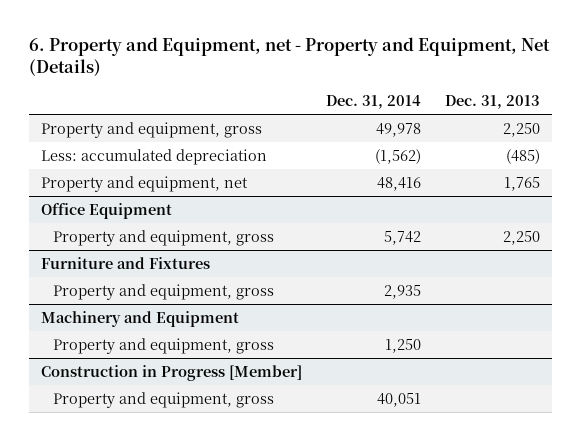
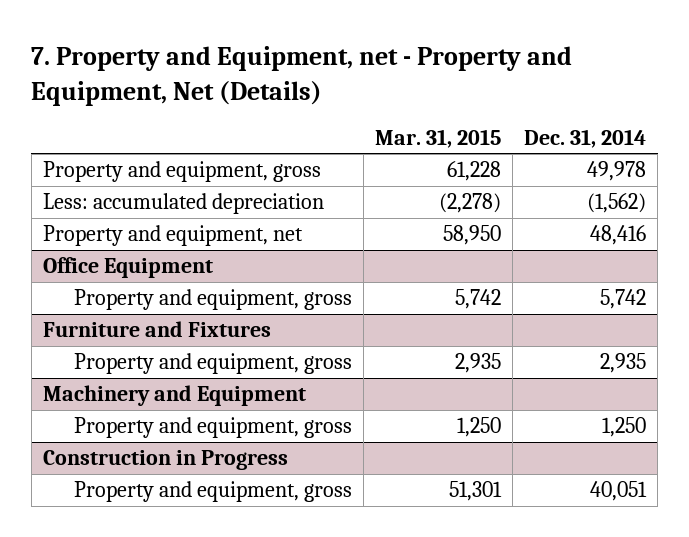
- 6. Property and Equipment, net - Property and Equipment, Net (Details)
+ 7. Property and Equipment, net - Property and Equipment, Net (Details)
- | Dec. 31, 2014 | Dec. 31, 2013
+ | Mar. 31, 2015 | Dec. 31, 2014
- Construction in Progress [Member]
+ Construction in Progress

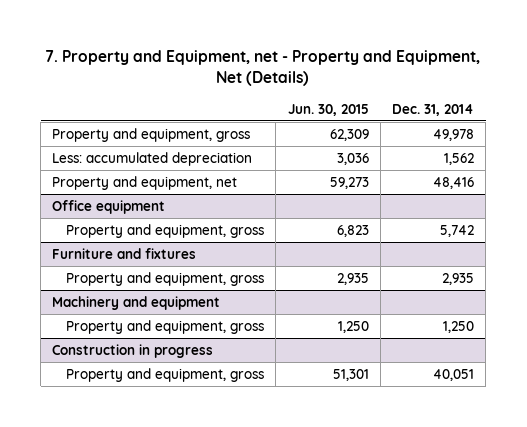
- | Mar. 31, 2015 | Dec. 31, 2014
+ | Jun. 30, 2015 | Dec. 31, 2014
- Less: accumulated depreciation | (2,278) | (1,562)
+ Less: accumulated depreciation | 3,036 | 1,562
- Office Equipment
+ Office equipment
- Furniture and Fixtures
+ Furniture and fixtures
- Machinery and Equipment
+ Machinery and equipment
- Construction in Progress
+ Construction in progress

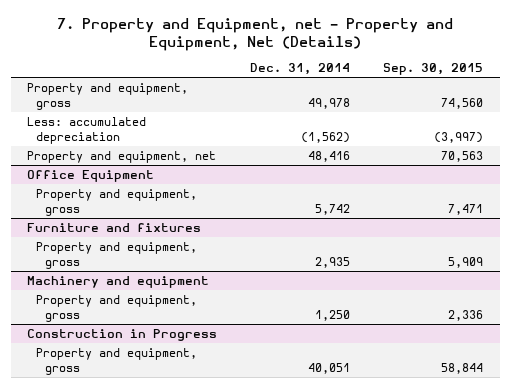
- | Jun. 30, 2015 | Dec. 31, 2014
+ | Dec. 31, 2014 | Sep. 30, 2015
- Less: accumulated depreciation | 3,036 | 1,562
+ Less: accumulated depreciation | (1,562) | (3,997)
- Office equipment
+ Office Equipment
- Construction in progress
+ Construction in Progress

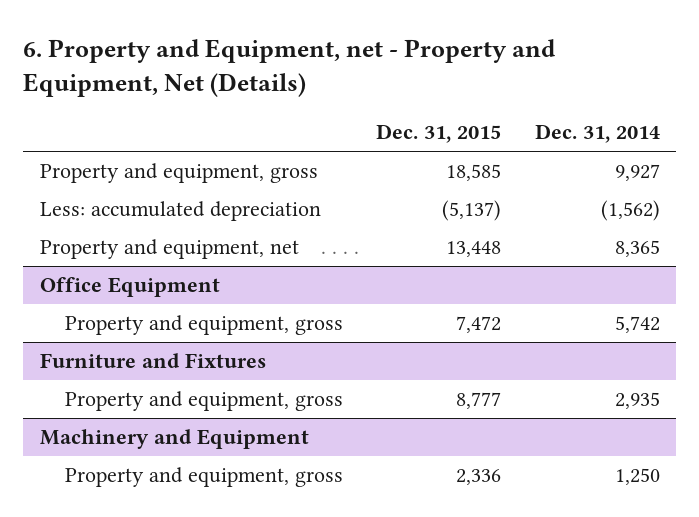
- 7. Property and Equipment, net - Property and Equipment, Net (Details)
+ 6. Property and Equipment, net - Property and Equipment, Net (Details)
- | Dec. 31, 2014 | Sep. 30, 2015
+ | Dec. 31, 2015 | Dec. 31, 2014
- Property and equipment, gross | 49,978 | 74,560
+ Property and equipment, gross | 18,585 | 9,927
- Property and equipment, net | 48,416 | 70,563
+ Property and equipment, net | 13,448 | 8,365
- Furniture and fixtures
+ Furniture and Fixtures
- Machinery and equipment
+ Machinery and Equipment
- Construction in Progress
- Property and equipment, gross | 40,051 | 58,844

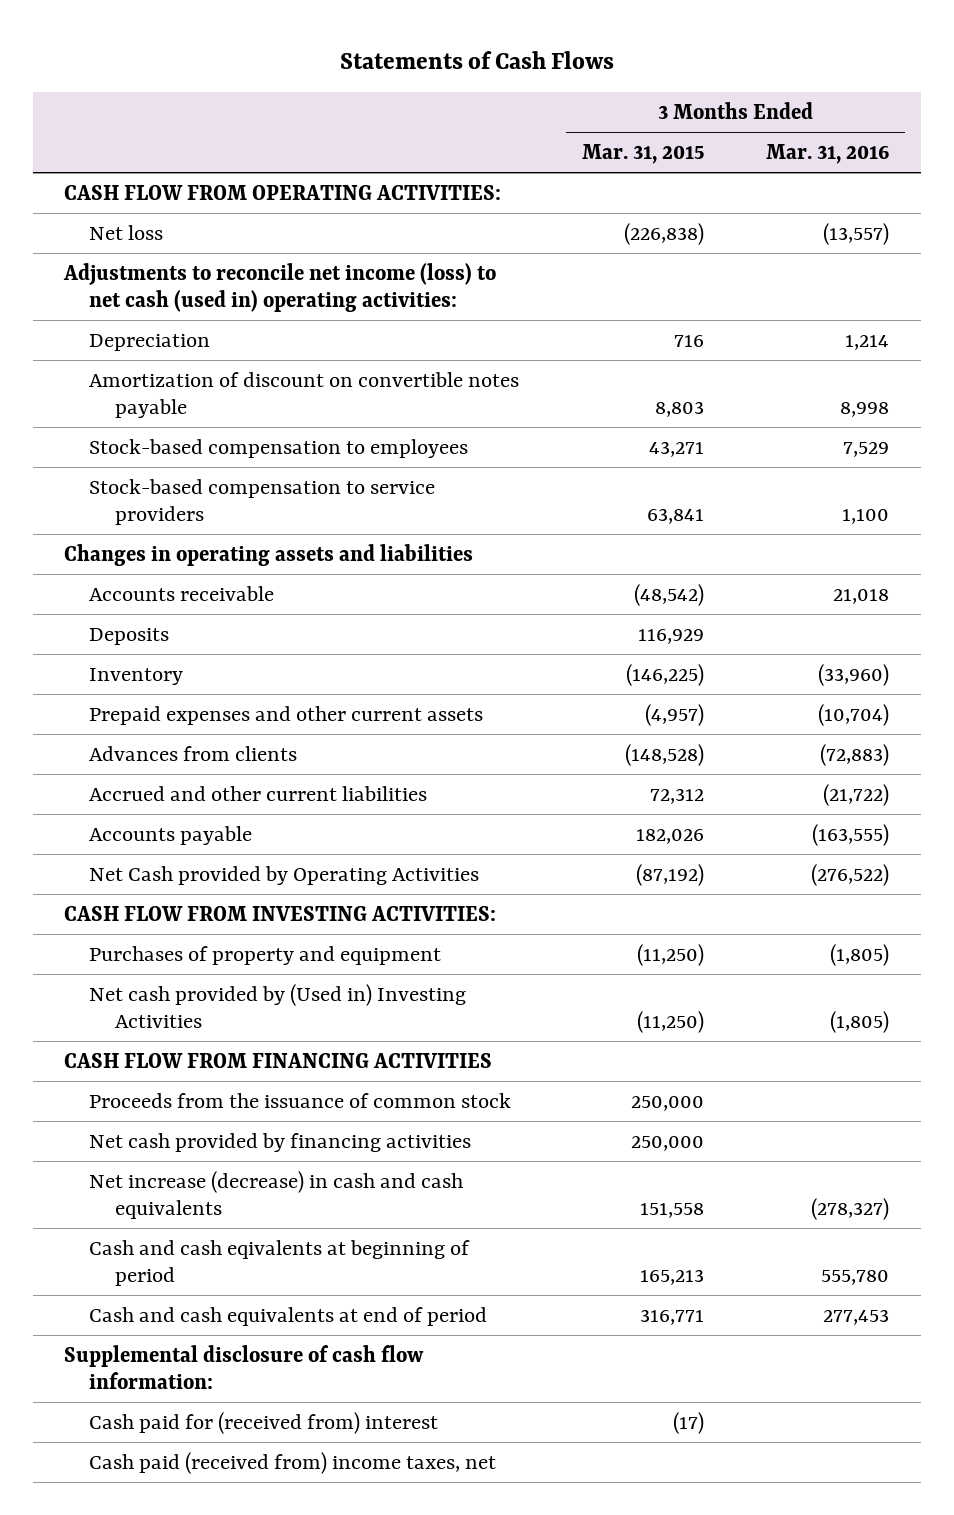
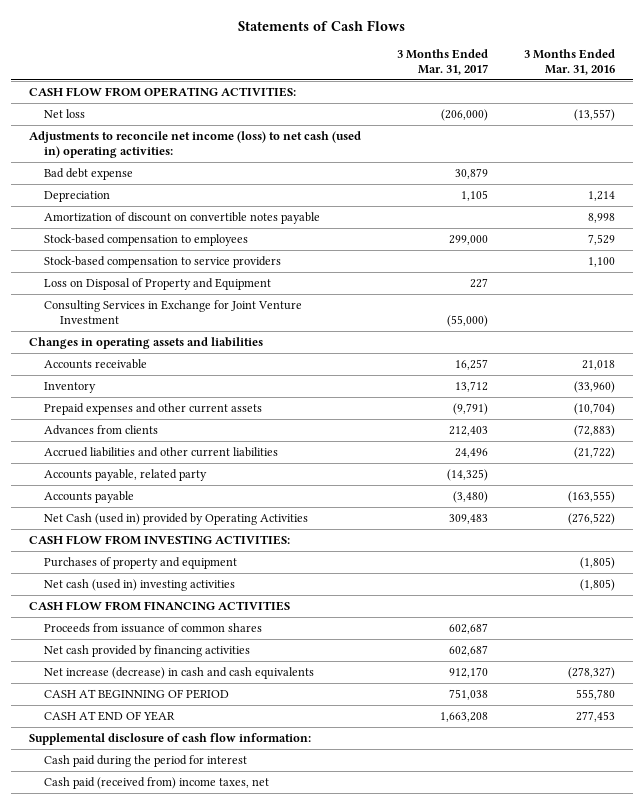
- | 3 Months Ended Mar. 31, 2015 | 3 Months Ended Mar. 31, 2016
+ | 3 Months Ended Mar. 31, 2017 | 3 Months Ended Mar. 31, 2016
+ Bad debt expense | 30,879 |
+ Loss on Disposal of Property and Equipment | 227 |
+ Consulting Services in Exchange for Joint Venture Investment | (55,000) |
- Deposits | 116,929 |
- Accrued and other current liabilities | 72,312 | (21,722)
+ Accrued liabilities and other current liabilities | 24,496 | (21,722)
+ Accounts payable, related party | (14,325) |
- Net Cash provided by Operating Activities | (87,192) | (276,522)
+ Net Cash (used in) provided by Operating Activities | 309,483 | (276,522)
- Net cash provided by (Used in) Investing Activities | (11,250) | (1,805)
+ Net cash (used in) investing activities | | (1,805)
- Proceeds from the issuance of common stock | 250,000 |
+ Proceeds from issuance of common shares | 602,687 |
- Cash and cash eqivalents at beginning of period | 165,213 | 555,780
- Cash and cash equivalents at end of period | 316,771 | 277,453
+ CASH AT BEGINNING OF PERIOD | 751,038 | 555,780
+ CASH AT END OF YEAR | 1,663,208 | 277,453
- Cash paid for (received from) interest | (17) |
+ Cash paid during the period for interest

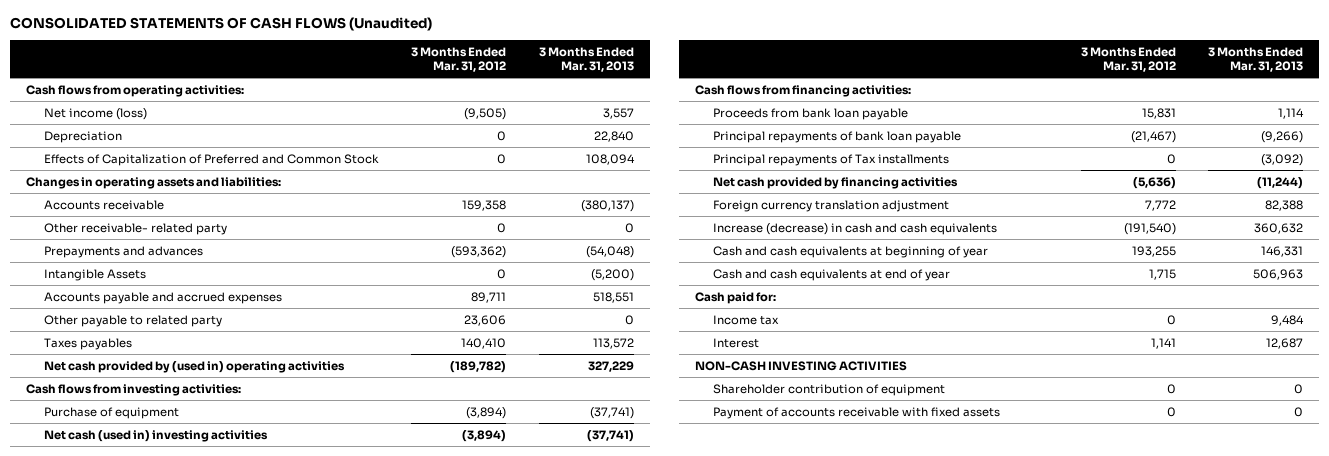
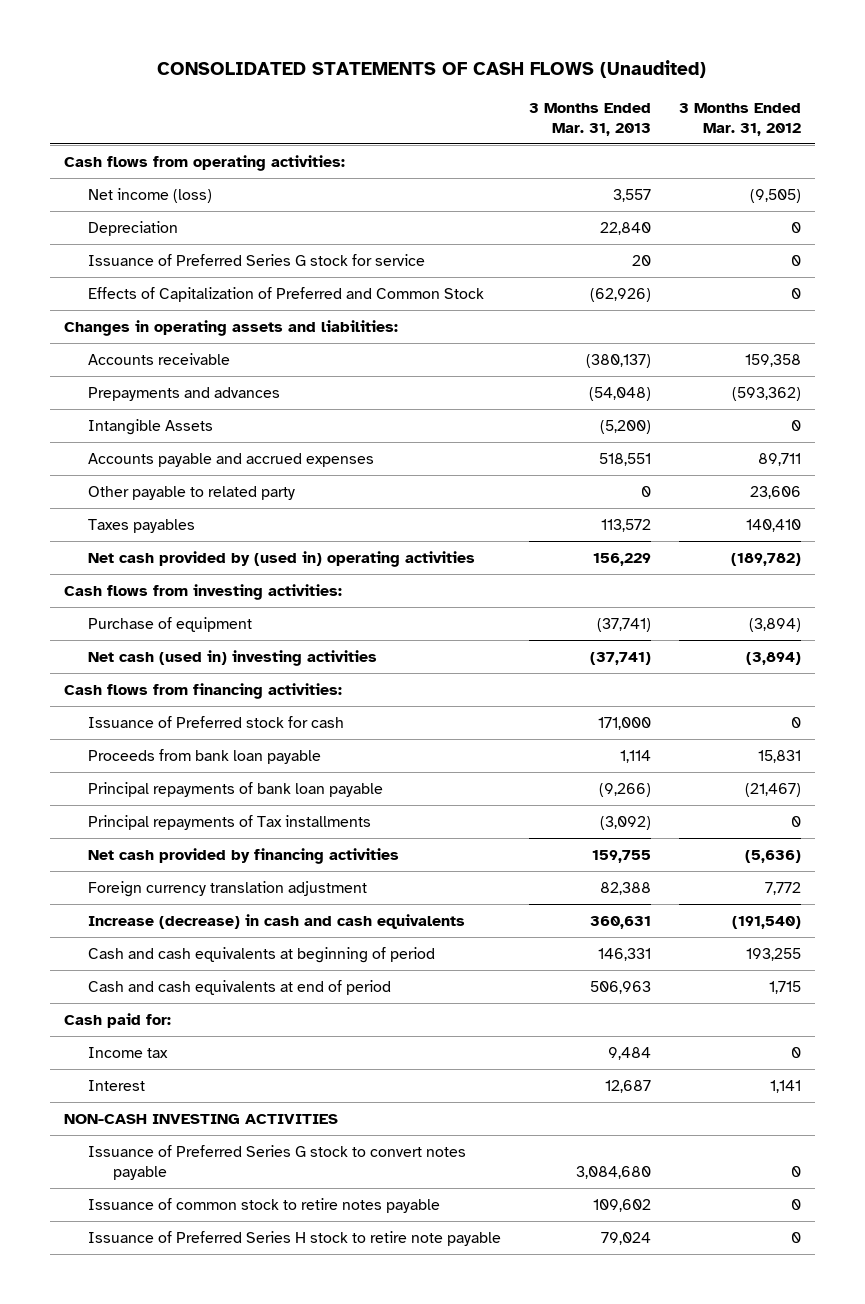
- | 3 Months Ended Mar. 31, 2012 | 3 Months Ended Mar. 31, 2013
+ | 3 Months Ended Mar. 31, 2013 | 3 Months Ended Mar. 31, 2012
- Effects of Capitalization of Preferred and Common Stock | 0 | 108,094
+ Issuance of Preferred Series G stock for service | 20 | 0
+ Effects of Capitalization of Preferred and Common Stock | (62,926) | 0
- Other receivable- related party | 0 | 0
- Net cash provided by (used in) operating activities | (189,782) | 327,229
+ Net cash provided by (used in) operating activities | 156,229 | (189,782)
+ Issuance of Preferred stock for cash | 171,000 | 0
- Net cash provided by financing activities | (5,636) | (11,244)
+ Net cash provided by financing activities | 159,755 | (5,636)
- Increase (decrease) in cash and cash equivalents | (191,540) | 360,632
- Cash and cash equivalents at beginning of year | 193,255 | 146,331
- Cash and cash equivalents at end of year | 1,715 | 506,963
+ Increase (decrease) in cash and cash equivalents | 360,631 | (191,540)
+ Cash and cash equivalents at beginning of period | 146,331 | 193,255
+ Cash and cash equivalents at end of period | 506,963 | 1,715
- Shareholder contribution of equipment | 0 | 0
- Payment of accounts receivable with fixed assets | 0 | 0
+ Issuance of Preferred Series G stock to convert notes payable | 3,084,680 | 0
+ Issuance of common stock to retire notes payable | 109,602 | 0
+ Issuance of Preferred Series H stock to retire note payable | 79,024 | 0

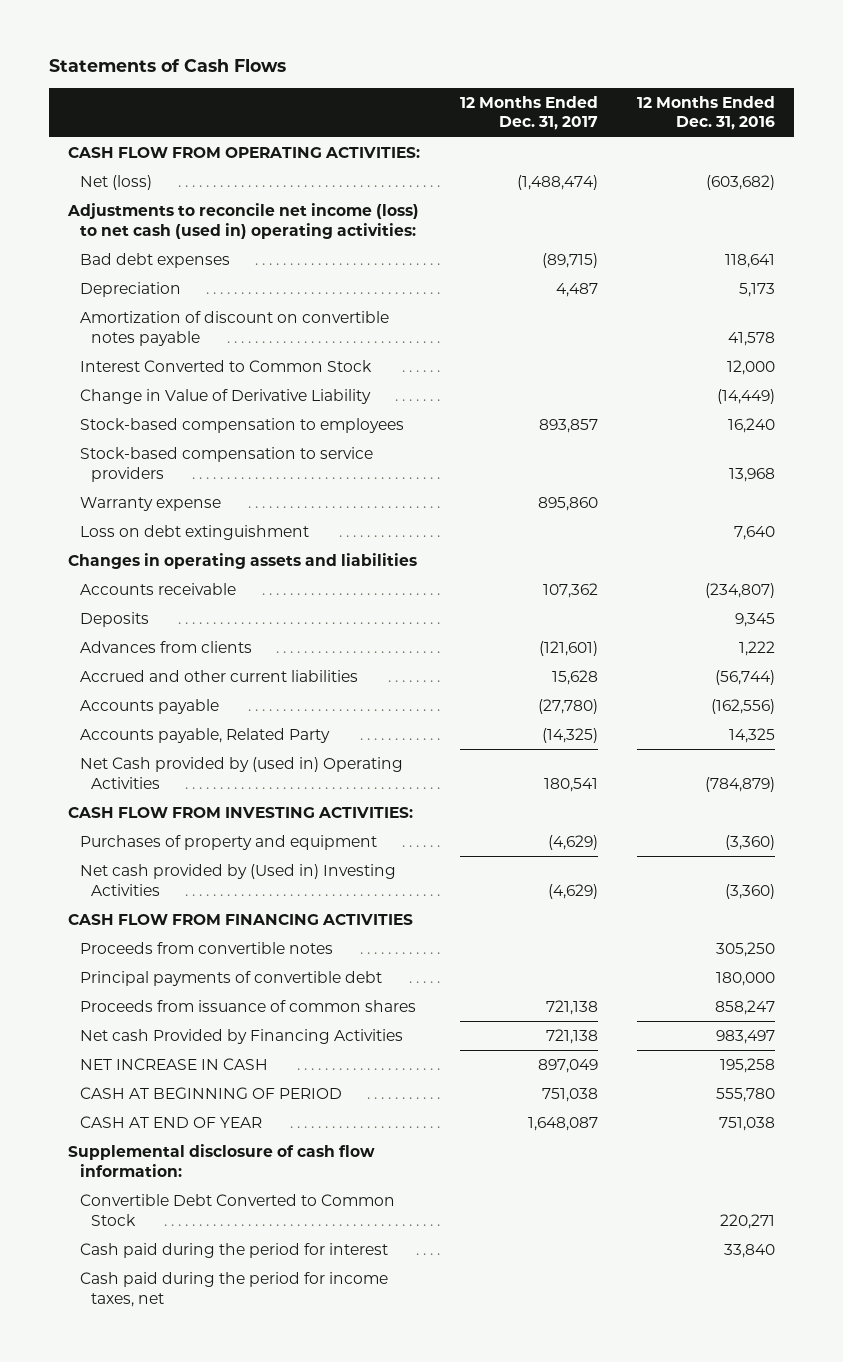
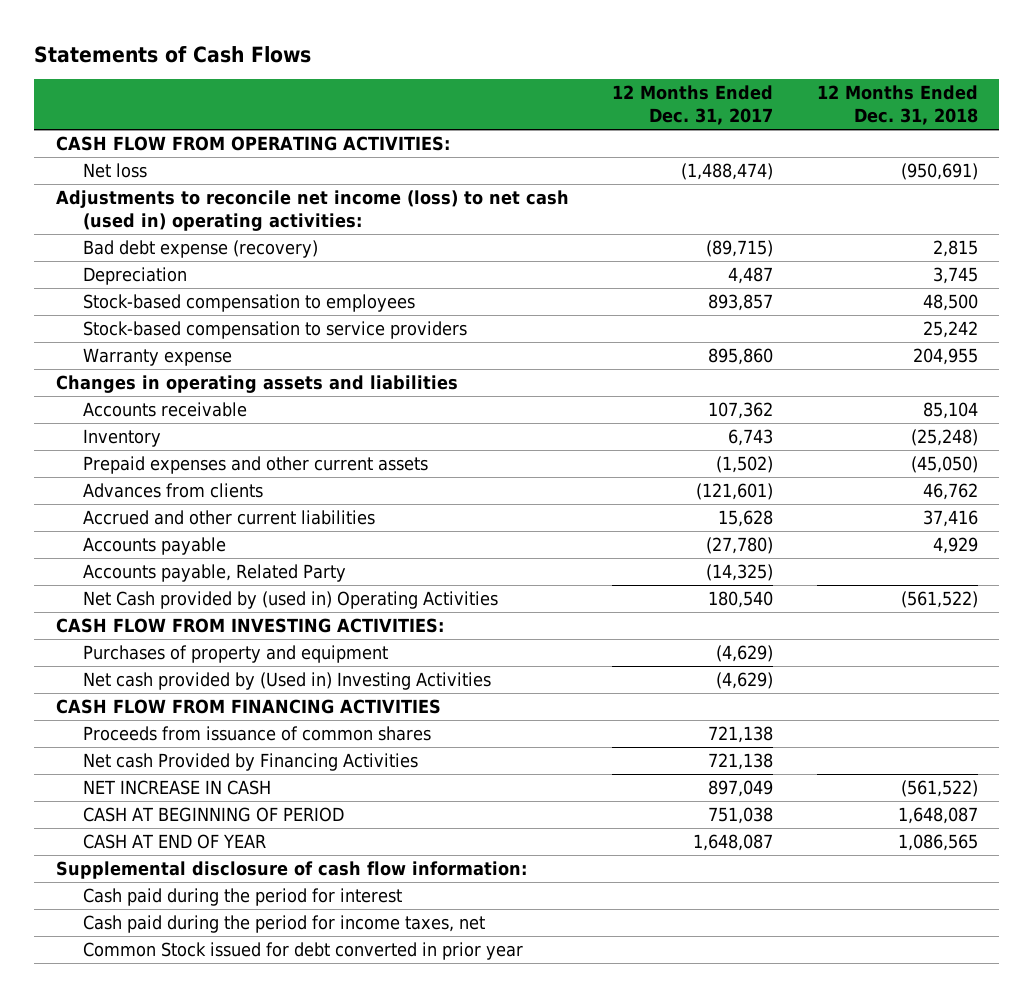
- | 12 Months Ended Dec. 31, 2017 | 12 Months Ended Dec. 31, 2016
+ | 12 Months Ended Dec. 31, 2017 | 12 Months Ended Dec. 31, 2018
- Net (loss) | (1,488,474) | (603,682)
+ Net loss | (1,488,474) | (950,691)
- Bad debt expenses | (89,715) | 118,641
+ Bad debt expense (recovery) | (89,715) | 2,815
- Amortization of discount on convertible notes payable | | 41,578
- Interest Converted to Common Stock | | 12,000
- Change in Value of Derivative Liability | | (14,449)
- Loss on debt extinguishment | | 7,640
- Deposits | | 9,345
+ Inventory | 6,743 | (25,248)
+ Prepaid expenses and other current assets | (1,502) | (45,050)
- Net Cash provided by (used in) Operating Activities | 180,541 | (784,879)
+ Net Cash provided by (used in) Operating Activities | 180,540 | (561,522)
- Proceeds from convertible notes | | 305,250
- Principal payments of convertible debt | | 180,000
- Convertible Debt Converted to Common Stock | | 220,271
+ Common Stock issued for debt converted in prior year

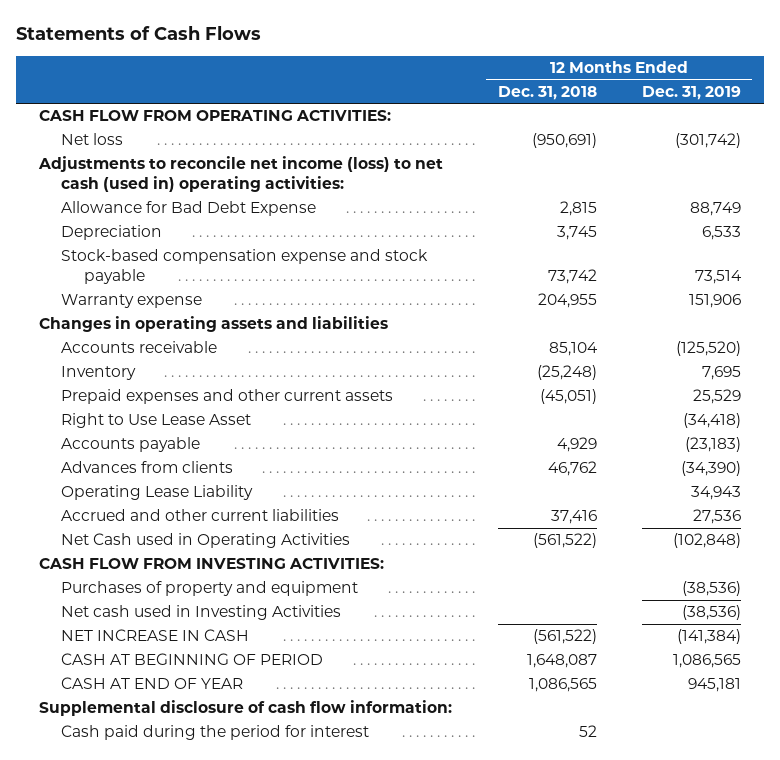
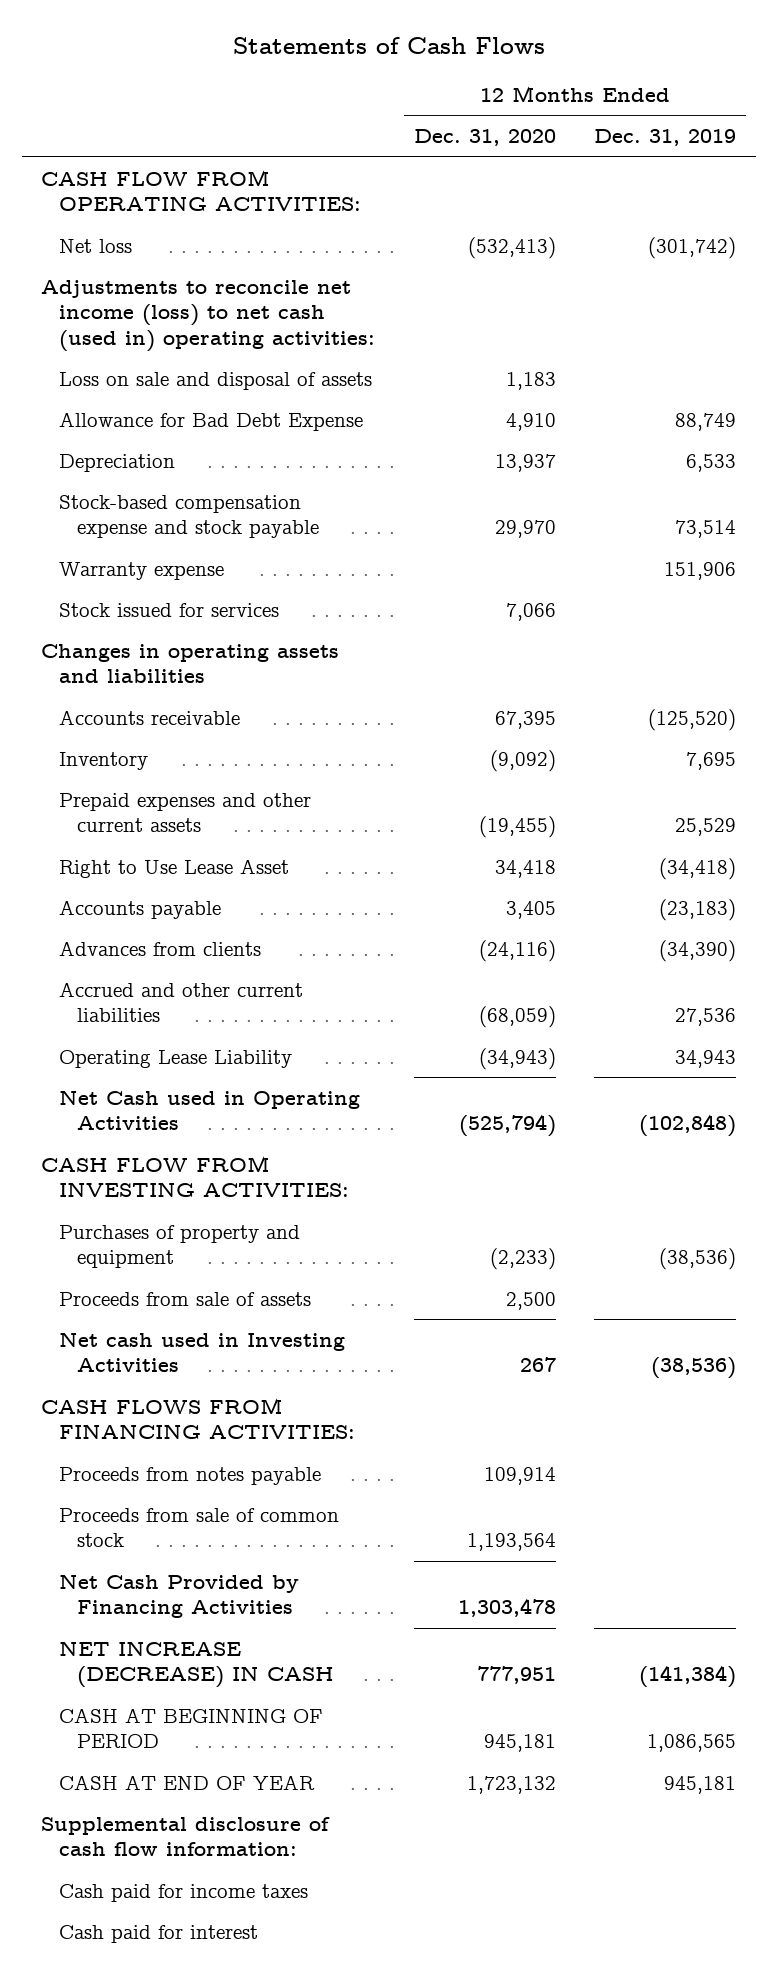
- | 12 Months Ended Dec. 31, 2018 | 12 Months Ended Dec. 31, 2019
+ | 12 Months Ended Dec. 31, 2020 | 12 Months Ended Dec. 31, 2019
+ Loss on sale and disposal of assets | 1,183 |
+ Stock issued for services | 7,066 |
moved down: Operating Lease Liability | (34,943) | 34,943
+ Proceeds from sale of assets | 2,500 |
- NET INCREASE IN CASH | (561,522) | (141,384)
+ CASH FLOWS FROM FINANCING ACTIVITIES:
+ Proceeds from notes payable | 109,914 |
+ Proceeds from sale of common stock | 1,193,564 |
+ Net Cash Provided by Financing Activities | 1,303,478 |
+ NET INCREASE (DECREASE) IN CASH | 777,951 | (141,384)
- Cash paid during the period for interest | 52 |
+ Cash paid for income taxes
+ Cash paid for interest

